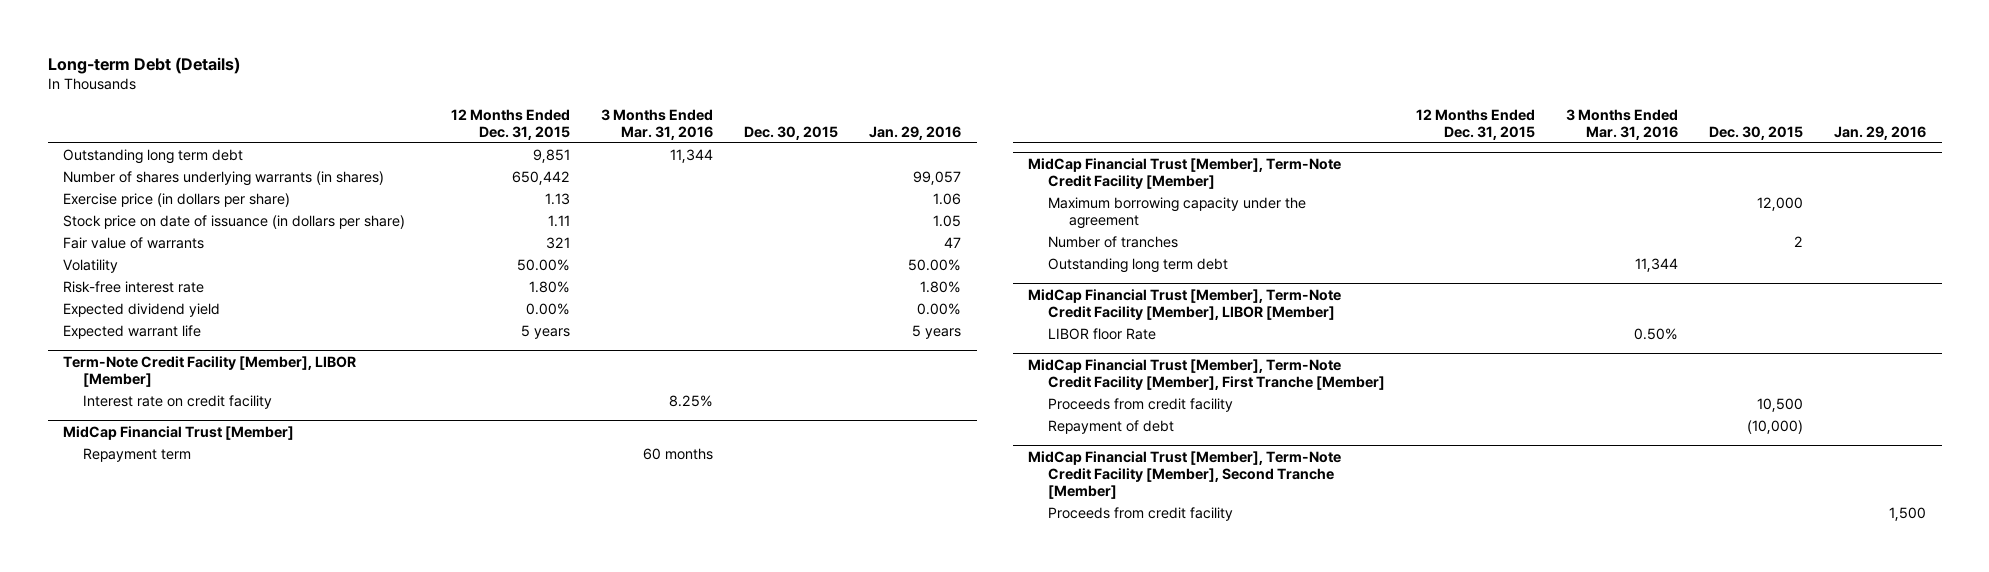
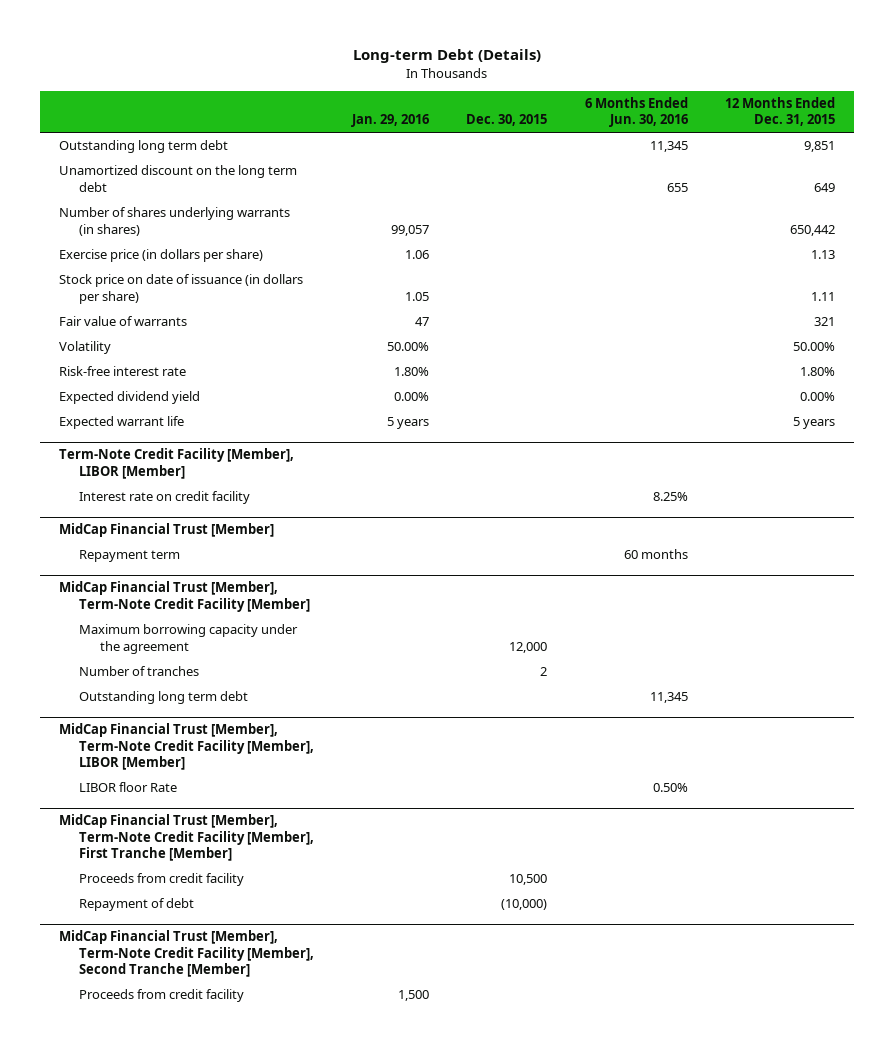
- | 12 Months Ended Dec. 31, 2015 | 3 Months Ended Mar. 31, 2016 | Dec. 30, 2015 | Jan. 29, 2016
+ | Jan. 29, 2016 | Dec. 30, 2015 | 6 Months Ended Jun. 30, 2016 | 12 Months Ended Dec. 31, 2015
+ Unamortized discount on the long term debt | | | 655 | 649

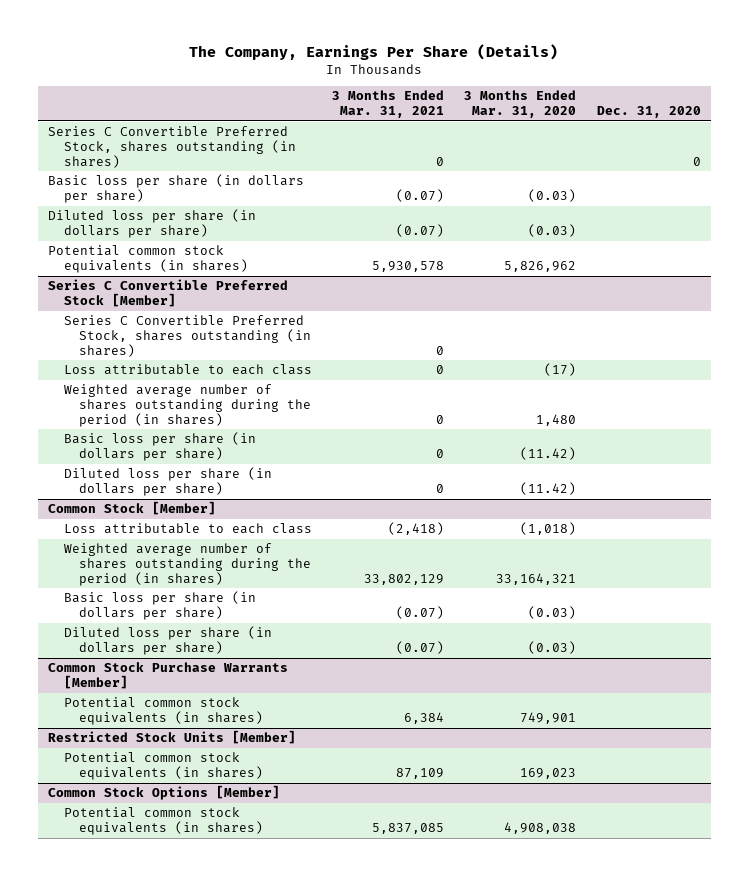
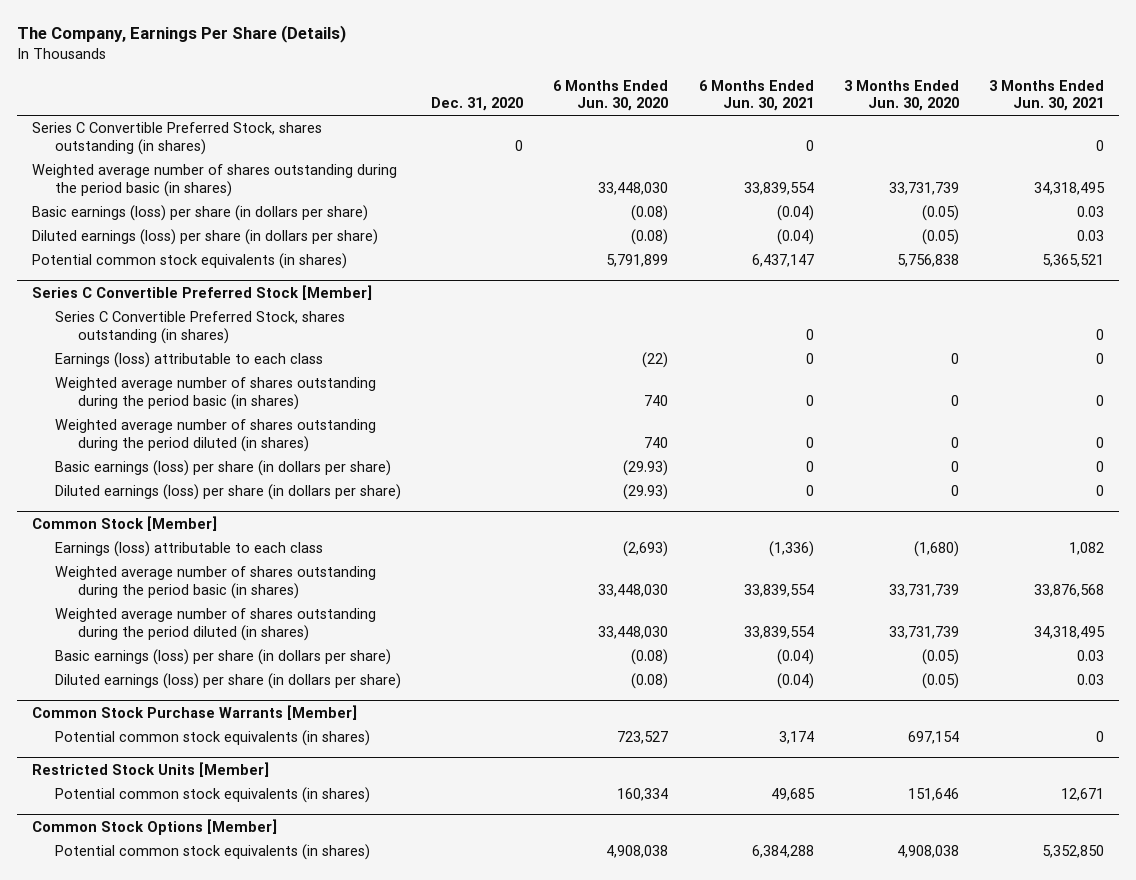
- | 3 Months Ended Mar. 31, 2021 | 3 Months Ended Mar. 31, 2020 | Dec. 31, 2020
+ | Dec. 31, 2020 | 6 Months Ended Jun. 30, 2020 | 6 Months Ended Jun. 30, 2021 | 3 Months Ended Jun. 30, 2020 | 3 Months Ended Jun. 30, 2021
- Basic loss per share (in dollars per share) | (0.07) | (0.03) |
- Diluted loss per share (in dollars per share) | (0.07) | (0.03) |
+ Weighted average number of shares outstanding during the period basic (in shares) | | 33,448,030 | 33,839,554 | 33,731,739 | 34,318,495
+ Basic earnings (loss) per share (in dollars per share) | | (0.08) | (0.04) | (0.05) | 0.03
+ Diluted earnings (loss) per share (in dollars per share) | | (0.08) | (0.04) | (0.05) | 0.03
@ Series C Convertible Preferred Stock [Member]
- Loss attributable to each class | 0 | (17) |
- Weighted average number of shares outstanding during the period (in shares) | 0 | 1,480 |
- Basic loss per share (in dollars per share) | 0 | (11.42) |
- Diluted loss per share (in dollars per share) | 0 | (11.42) |
+ Earnings (loss) attributable to each class | | (22) | 0 | 0 | 0
+ Weighted average number of shares outstanding during the period basic (in shares) | | 740 | 0 | 0 | 0
+ Weighted average number of shares outstanding during the period diluted (in shares) | | 740 | 0 | 0 | 0
+ Basic earnings (loss) per share (in dollars per share) | | (29.93) | 0 | 0 | 0
+ Diluted earnings (loss) per share (in dollars per share) | | (29.93) | 0 | 0 | 0
@ Common Stock [Member]
- Loss attributable to each class | (2,418) | (1,018) |
- Weighted average number of shares outstanding during the period (in shares) | 33,802,129 | 33,164,321 |
- Basic loss per share (in dollars per share) | (0.07) | (0.03) |
- Diluted loss per share (in dollars per share) | (0.07) | (0.03) |
+ Earnings (loss) attributable to each class | | (2,693) | (1,336) | (1,680) | 1,082
+ Weighted average number of shares outstanding during the period basic (in shares) | | 33,448,030 | 33,839,554 | 33,731,739 | 33,876,568
+ Weighted average number of shares outstanding during the period diluted (in shares) | | 33,448,030 | 33,839,554 | 33,731,739 | 34,318,495
+ Basic earnings (loss) per share (in dollars per share) | | (0.08) | (0.04) | (0.05) | 0.03
+ Diluted earnings (loss) per share (in dollars per share) | | (0.08) | (0.04) | (0.05) | 0.03

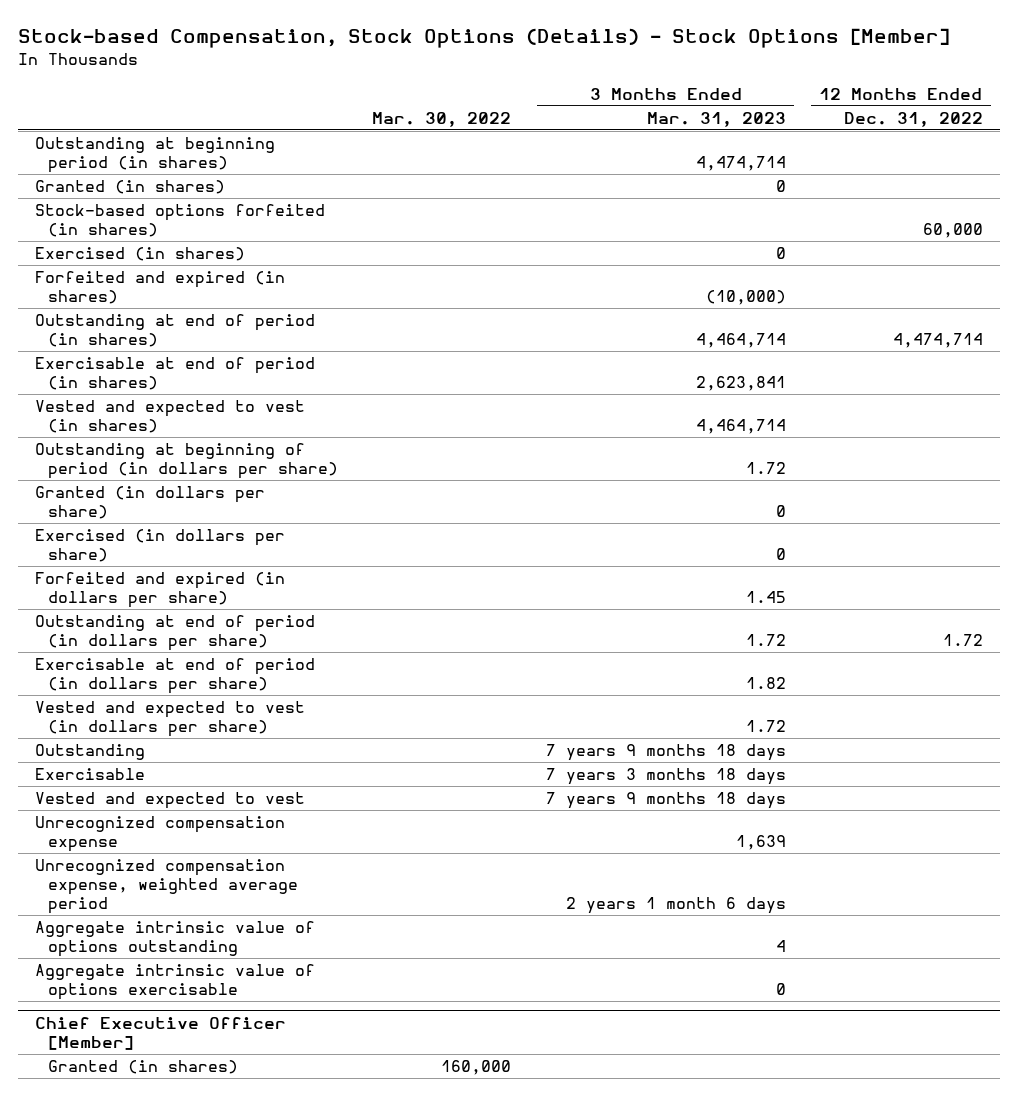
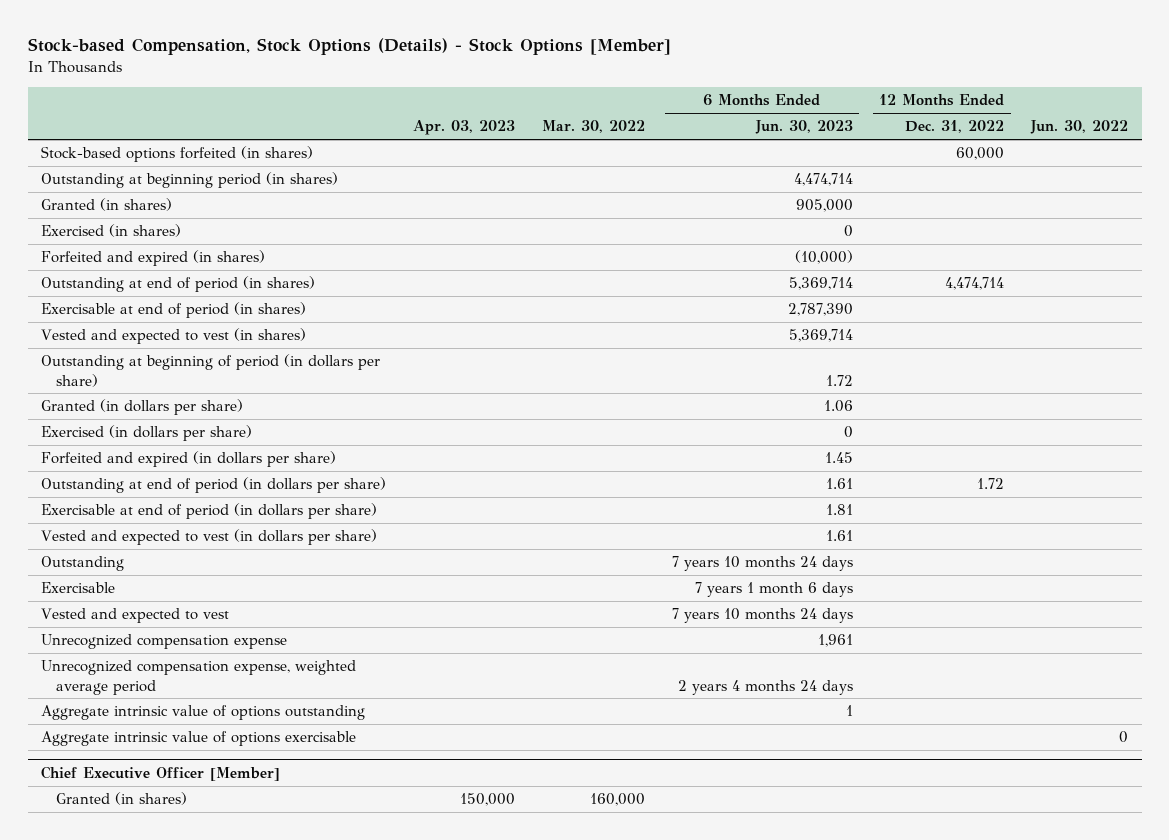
- | Mar. 30, 2022 | 3 Months Ended Mar. 31, 2023 | 12 Months Ended Dec. 31, 2022
+ | Apr. 03, 2023 | Mar. 30, 2022 | 6 Months Ended Jun. 30, 2023 | 12 Months Ended Dec. 31, 2022 | Jun. 30, 2022
moved up: Stock-based options forfeited (in shares) | | | | 60,000 |

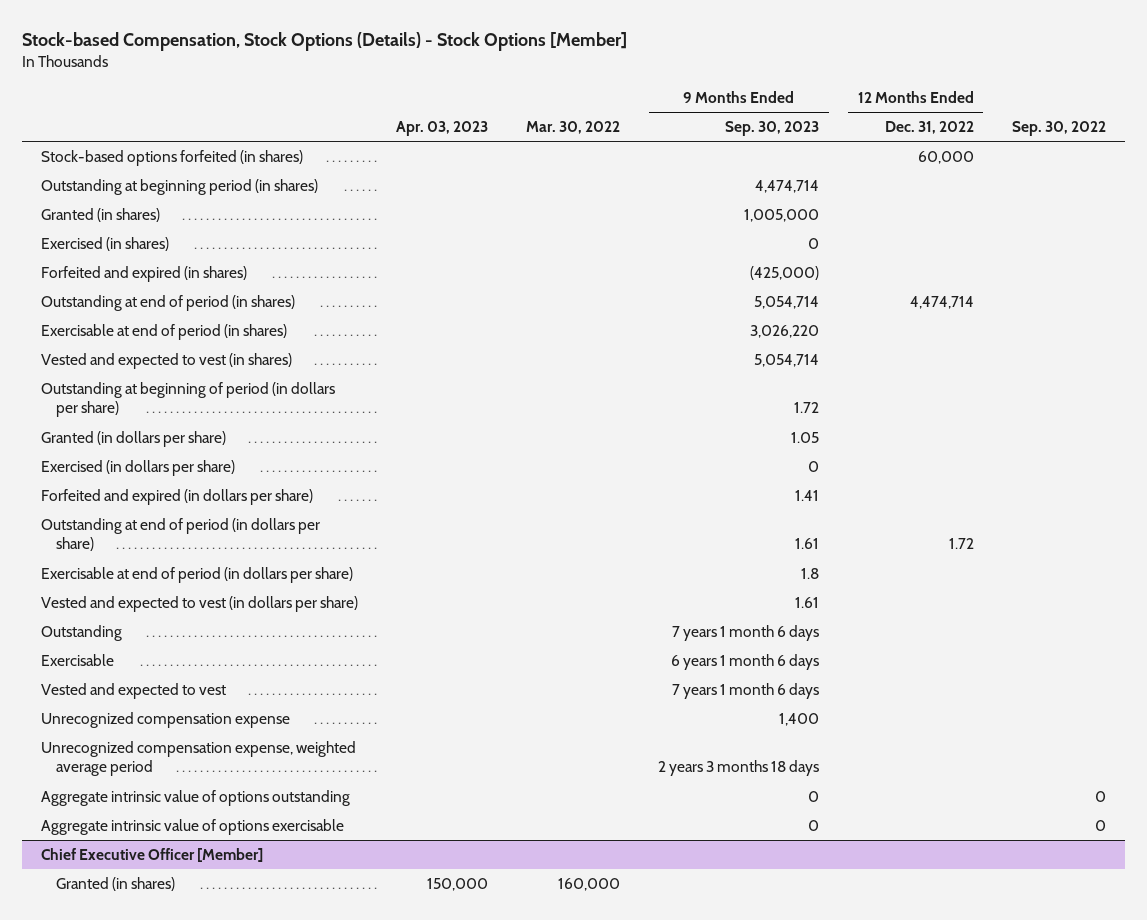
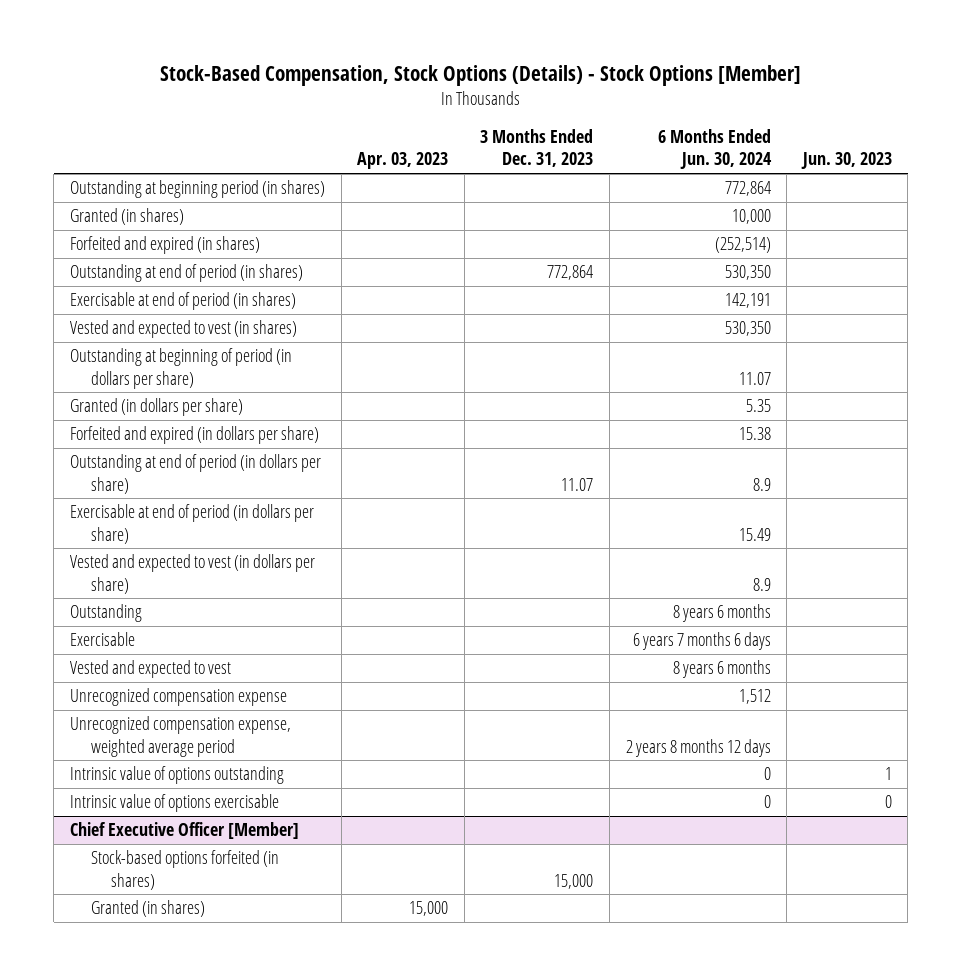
- Stock-based Compensation, Stock Options (Details) - Stock Options [Member]
+ Stock-Based Compensation, Stock Options (Details) - Stock Options [Member]
- | Apr. 03, 2023 | Mar. 30, 2022 | 9 Months Ended Sep. 30, 2023 | 12 Months Ended Dec. 31, 2022 | Sep. 30, 2022
+ | Apr. 03, 2023 | 3 Months Ended Dec. 31, 2023 | 6 Months Ended Jun. 30, 2024 | Jun. 30, 2023
- Stock-based options forfeited (in shares) | | | | 60,000 |
- Exercised (in shares) | | | 0 | |
- Exercised (in dollars per share) | | | 0 | |
- Aggregate intrinsic value of options outstanding | | | 0 | | 0
- Aggregate intrinsic value of options exercisable | | | 0 | | 0
+ Intrinsic value of options outstanding | | | 0 | 1
+ Intrinsic value of options exercisable | | | 0 | 0
@ Chief Executive Officer [Member]
- Granted (in shares) | 150,000 | 160,000 | | |
+ Stock-based options forfeited (in shares) | | 15,000 | |
+ Granted (in shares) | 15,000 | | |

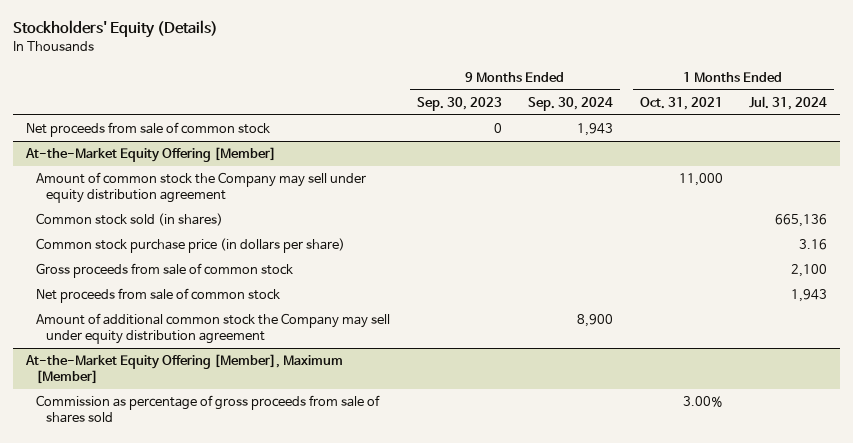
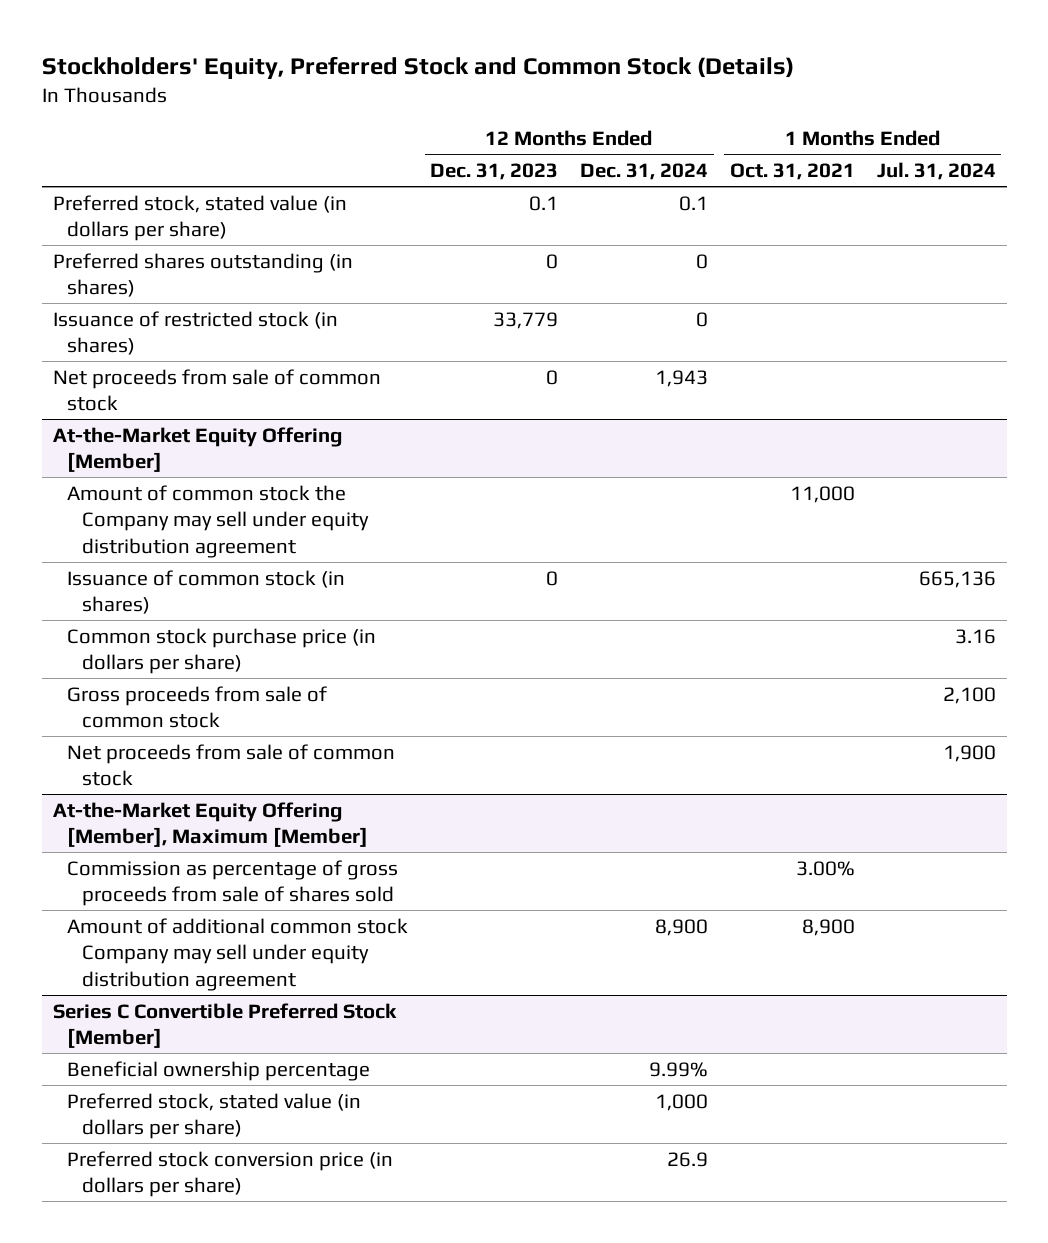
- Stockholders' Equity (Details)
+ Stockholders' Equity, Preferred Stock and Common Stock (Details)
- | 9 Months Ended Sep. 30, 2023 | 9 Months Ended Sep. 30, 2024 | 1 Months Ended Oct. 31, 2021 | 1 Months Ended Jul. 31, 2024
+ | 12 Months Ended Dec. 31, 2023 | 12 Months Ended Dec. 31, 2024 | 1 Months Ended Oct. 31, 2021 | 1 Months Ended Jul. 31, 2024
+ Preferred stock, stated value (in dollars per share) | 0.1 | 0.1 | |
+ Preferred shares outstanding (in shares) | 0 | 0 | |
+ Issuance of restricted stock (in shares) | 33,779 | 0 | |
@ At-the-Market Equity Offering [Member]
- Common stock sold (in shares) | | | | 665,136
+ Issuance of common stock (in shares) | 0 | | | 665,136
- Net proceeds from sale of common stock | | | | 1,943
- Amount of additional common stock the Company may sell under equity distribution agreement | | 8,900 | |
+ Net proceeds from sale of common stock | | | | 1,900
@ At-the-Market Equity Offering [Member], Maximum [Member]
+ Amount of additional common stock Company may sell under equity distribution agreement | | 8,900 | 8,900 |
+ Series C Convertible Preferred Stock [Member]
+ Beneficial ownership percentage | | 9.99% | |
+ Preferred stock, stated value (in dollars per share) | | 1,000 | |
+ Preferred stock conversion price (in dollars per share) | | 26.9 | |

